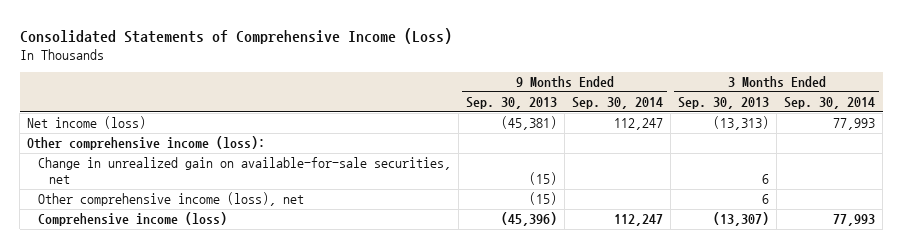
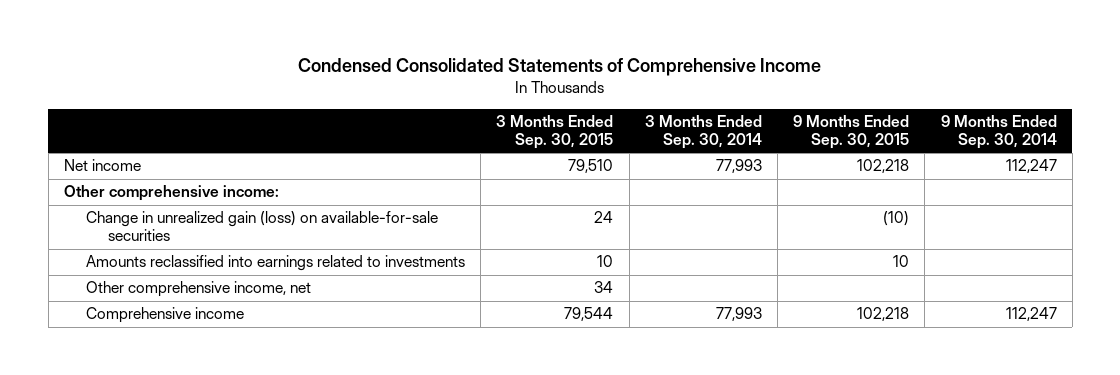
- Consolidated Statements of Comprehensive Income (Loss)
+ Condensed Consolidated Statements of Comprehensive Income
- | 9 Months Ended Sep. 30, 2013 | 9 Months Ended Sep. 30, 2014 | 3 Months Ended Sep. 30, 2013 | 3 Months Ended Sep. 30, 2014
+ | 3 Months Ended Sep. 30, 2015 | 3 Months Ended Sep. 30, 2014 | 9 Months Ended Sep. 30, 2015 | 9 Months Ended Sep. 30, 2014
- Net income (loss) | (45,381) | 112,247 | (13,313) | 77,993
- Other comprehensive income (loss):
- Change in unrealized gain on available-for-sale securities, net | (15) | | 6 |
- Other comprehensive income (loss), net | (15) | | 6 |
- Comprehensive income (loss) | (45,396) | 112,247 | (13,307) | 77,993
+ Net income | 79,510 | 77,993 | 102,218 | 112,247
+ Other comprehensive income:
+ Change in unrealized gain (loss) on available-for-sale securities | 24 | | (10) |
+ Amounts reclassified into earnings related to investments | 10 | | 10 |
+ Other comprehensive income, net | 34 | | |
+ Comprehensive income | 79,544 | 77,993 | 102,218 | 112,247

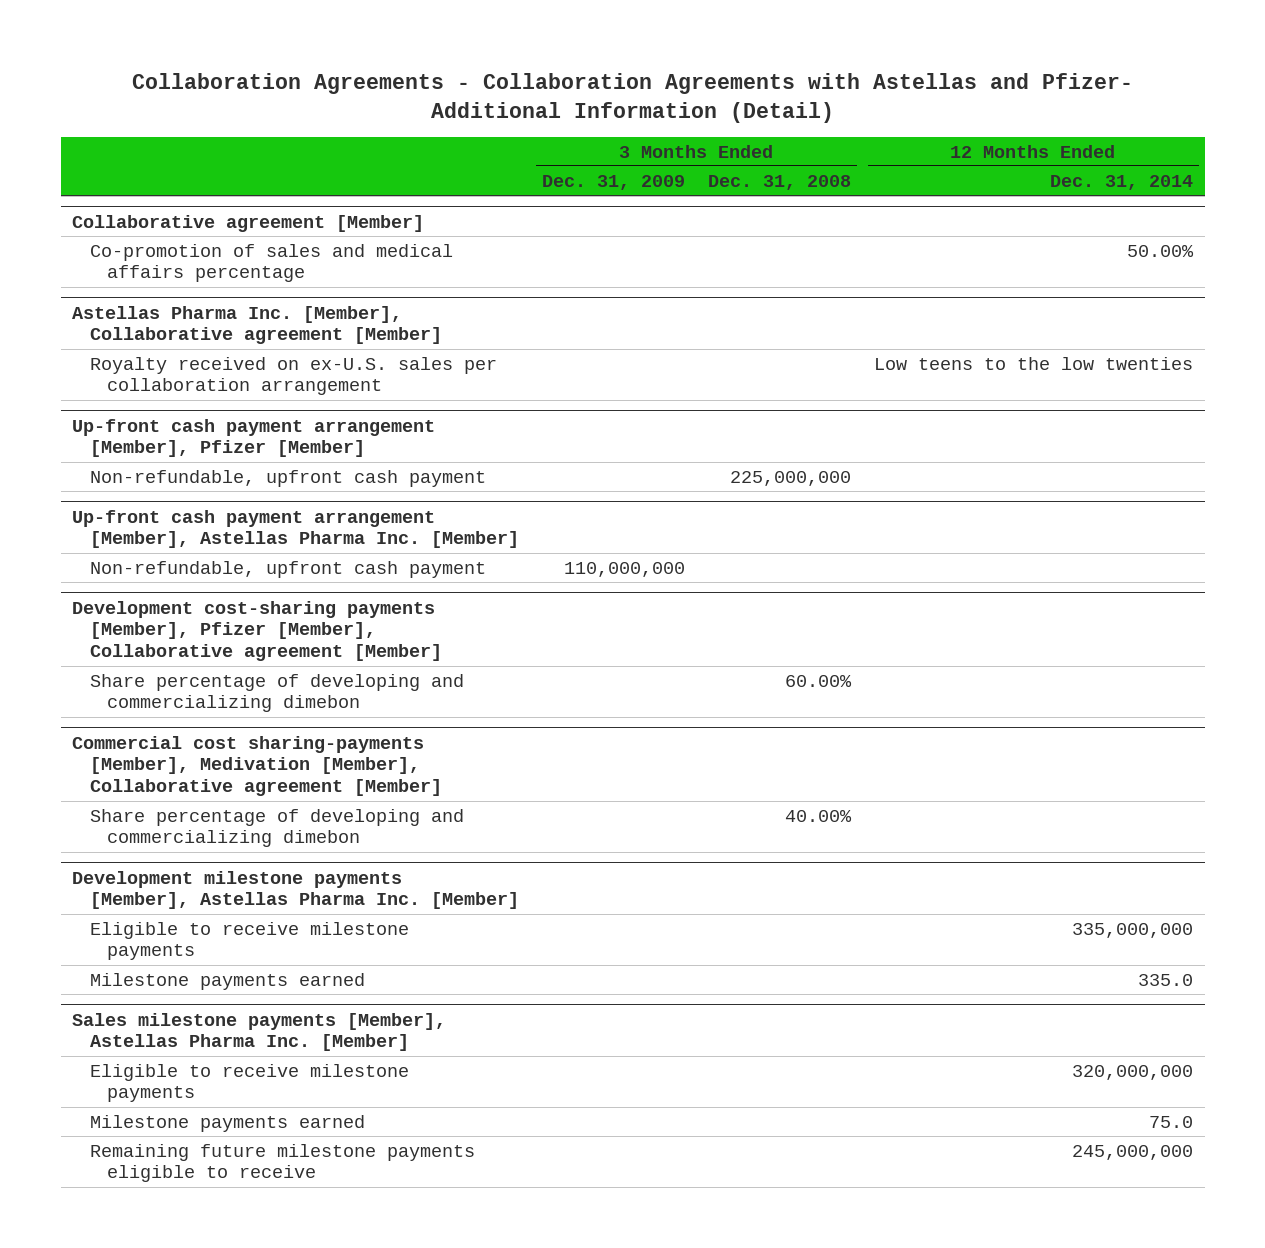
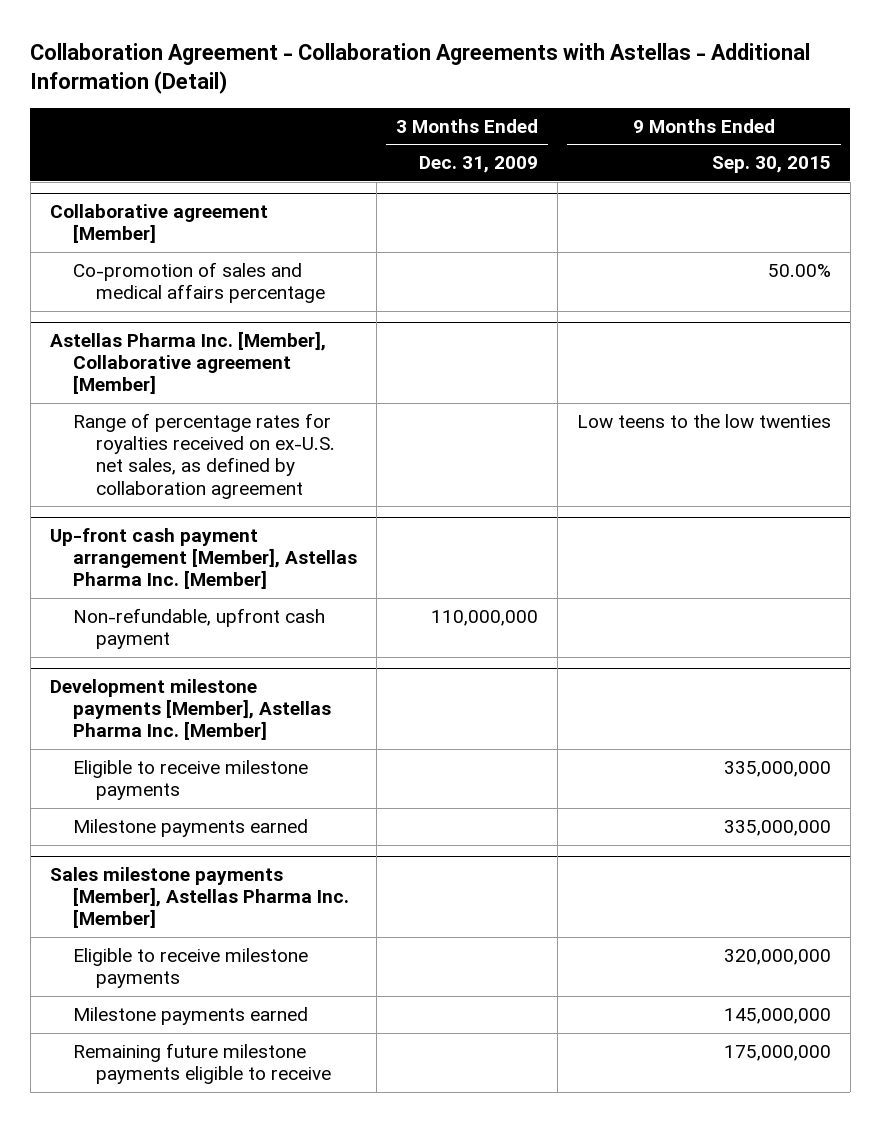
- Collaboration Agreements - Collaboration Agreements with Astellas and Pfizer- Additional Information (Detail)
+ Collaboration Agreement - Collaboration Agreements with Astellas - Additional Information (Detail)
- | 3 Months Ended Dec. 31, 2009 | 3 Months Ended Dec. 31, 2008 | 12 Months Ended Dec. 31, 2014
+ | 3 Months Ended Dec. 31, 2009 | 9 Months Ended Sep. 30, 2015
@ Astellas Pharma Inc. [Member], Collaborative agreement [Member]
- Royalty received on ex-U.S. sales per collaboration arrangement | | | Low teens to the low twenties
- Up-front cash payment arrangement [Member], Pfizer [Member]
- Non-refundable, upfront cash payment | | 225,000,000 |
@ Astellas Pharma Inc. [Member], Collaborative agreement [Member]
+ Range of percentage rates for royalties received on ex-U.S. net sales, as defined by collaboration agreement | | Low teens to the low twenties
- Development cost-sharing payments [Member], Pfizer [Member], Collaborative agreement [Member]
- Share percentage of developing and commercializing dimebon | | 60.00% |
- Commercial cost sharing-payments [Member], Medivation [Member], Collaborative agreement [Member]
- Share percentage of developing and commercializing dimebon | | 40.00% |

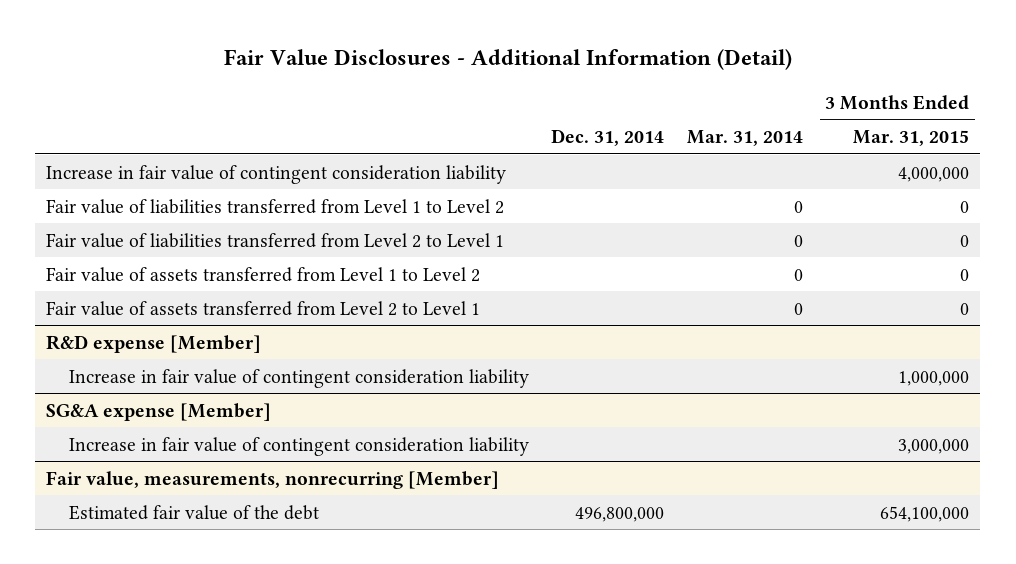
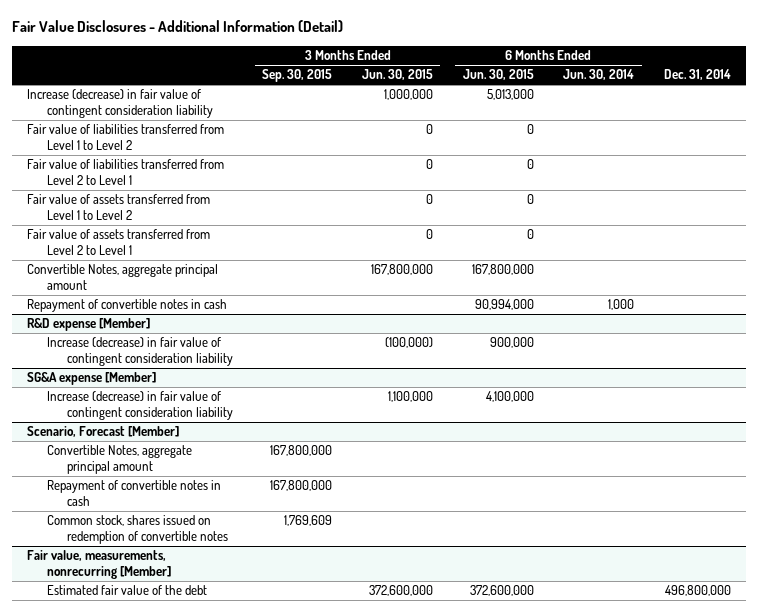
- | Dec. 31, 2014 | Mar. 31, 2014 | 3 Months Ended Mar. 31, 2015
+ | 3 Months Ended Sep. 30, 2015 | 3 Months Ended Jun. 30, 2015 | 6 Months Ended Jun. 30, 2015 | 6 Months Ended Jun. 30, 2014 | Dec. 31, 2014
- Increase in fair value of contingent consideration liability | | | 4,000,000
+ Increase (decrease) in fair value of contingent consideration liability | | 1,000,000 | 5,013,000 | |
+ Convertible Notes, aggregate principal amount | | 167,800,000 | 167,800,000 | |
+ Repayment of convertible notes in cash | | | 90,994,000 | 1,000 |
@ R&D expense [Member]
- Increase in fair value of contingent consideration liability | | | 1,000,000
+ Increase (decrease) in fair value of contingent consideration liability | | (100,000) | 900,000 | |
@ SG&A expense [Member]
- Increase in fair value of contingent consideration liability | | | 3,000,000
+ Increase (decrease) in fair value of contingent consideration liability | | 1,100,000 | 4,100,000 | |
+ Scenario, Forecast [Member]
+ Convertible Notes, aggregate principal amount | 167,800,000 | | | |
+ Repayment of convertible notes in cash | 167,800,000 | | | |
+ Common stock, shares issued on redemption of convertible notes | 1,769,609 | | | |

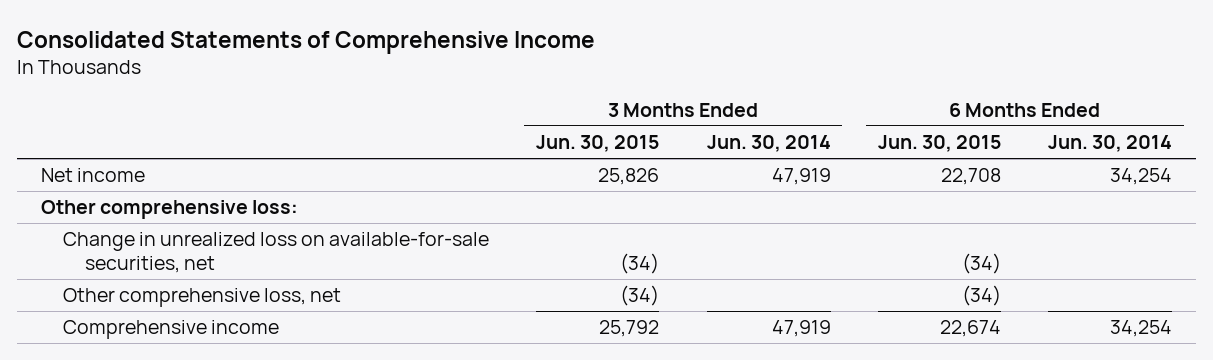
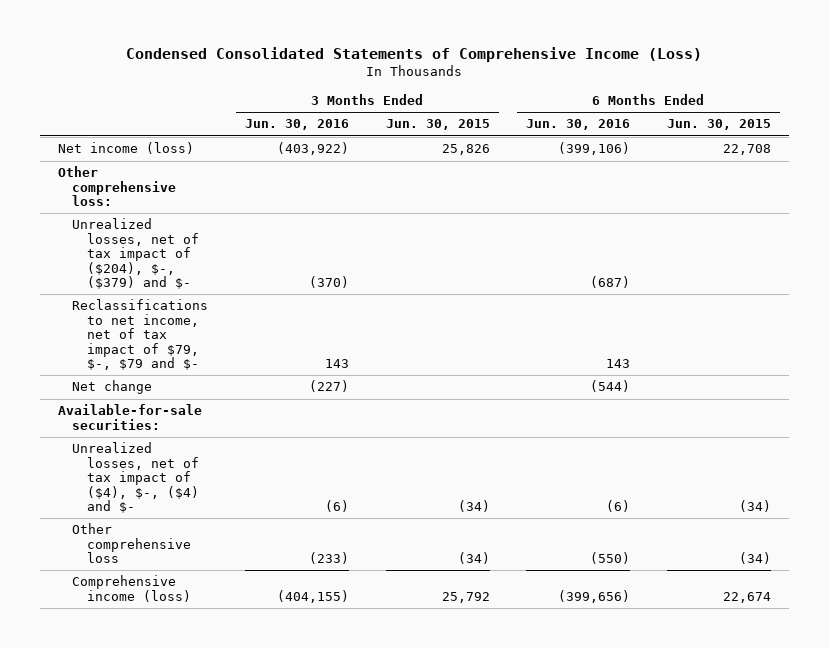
- Consolidated Statements of Comprehensive Income
+ Condensed Consolidated Statements of Comprehensive Income (Loss)
- | 3 Months Ended Jun. 30, 2015 | 3 Months Ended Jun. 30, 2014 | 6 Months Ended Jun. 30, 2015 | 6 Months Ended Jun. 30, 2014
+ | 3 Months Ended Jun. 30, 2016 | 3 Months Ended Jun. 30, 2015 | 6 Months Ended Jun. 30, 2016 | 6 Months Ended Jun. 30, 2015
- Net income | 25,826 | 47,919 | 22,708 | 34,254
+ Net income (loss) | (403,922) | 25,826 | (399,106) | 22,708
- Change in unrealized loss on available-for-sale securities, net | (34) | | (34) |
- Other comprehensive loss, net | (34) | | (34) |
- Comprehensive income | 25,792 | 47,919 | 22,674 | 34,254
+ Unrealized losses, net of tax impact of ($204), $-, ($379) and $- | (370) | | (687) |
+ Reclassifications to net income, net of tax impact of $79, $-, $79 and $- | 143 | | 143 |
+ Net change | (227) | | (544) |
+ Available-for-sale securities:
+ Unrealized losses, net of tax impact of ($4), $-, ($4) and $- | (6) | (34) | (6) | (34)
+ Other comprehensive loss | (233) | (34) | (550) | (34)
+ Comprehensive income (loss) | (404,155) | 25,792 | (399,656) | 22,674

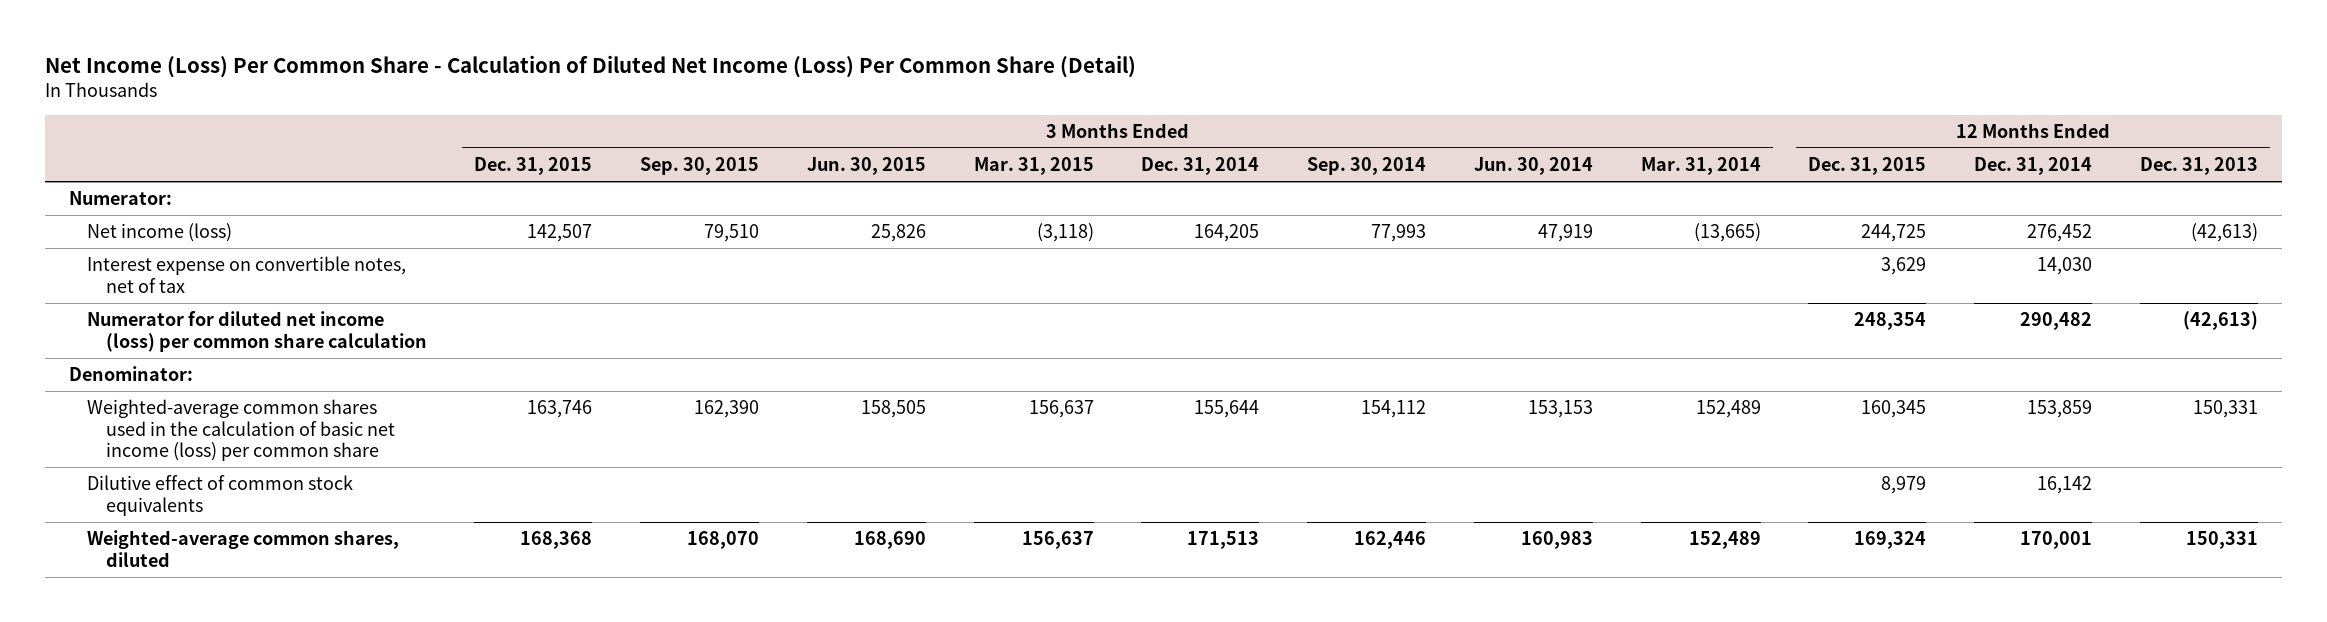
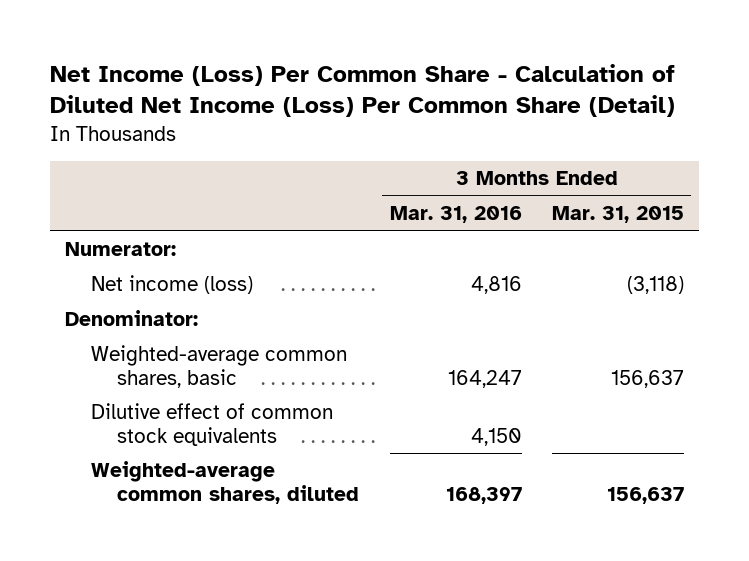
- | 3 Months Ended Dec. 31, 2015 | 3 Months Ended Sep. 30, 2015 | 3 Months Ended Jun. 30, 2015 | 3 Months Ended Mar. 31, 2015 | 3 Months Ended Dec. 31, 2014 | 3 Months Ended Sep. 30, 2014 | 3 Months Ended Jun. 30, 2014 | 3 Months Ended Mar. 31, 2014 | 12 Months Ended Dec. 31, 2015 | 12 Months Ended Dec. 31, 2014 | 12 Months Ended Dec. 31, 2013
+ | 3 Months Ended Mar. 31, 2016 | 3 Months Ended Mar. 31, 2015
- Interest expense on convertible notes, net of tax | | | | | | | | | 3,629 | 14,030 |
- Numerator for diluted net income (loss) per common share calculation | | | | | | | | | 248,354 | 290,482 | (42,613)
- Weighted-average common shares used in the calculation of basic net income (loss) per common share | 163,746 | 162,390 | 158,505 | 156,637 | 155,644 | 154,112 | 153,153 | 152,489 | 160,345 | 153,859 | 150,331
+ Weighted-average common shares, basic | 164,247 | 156,637

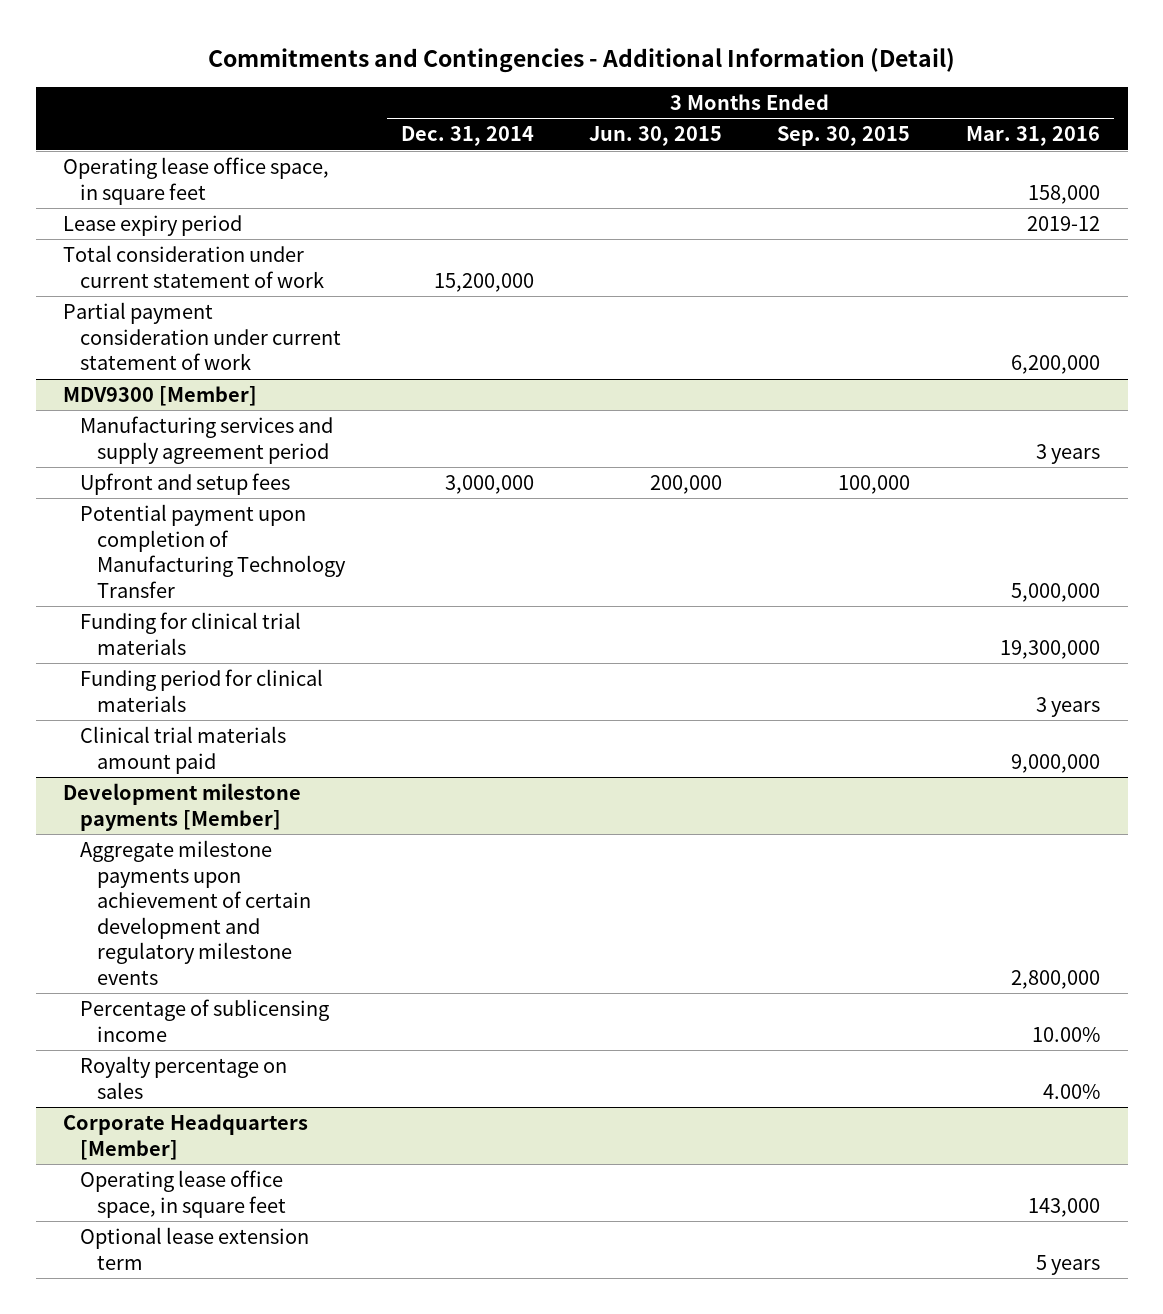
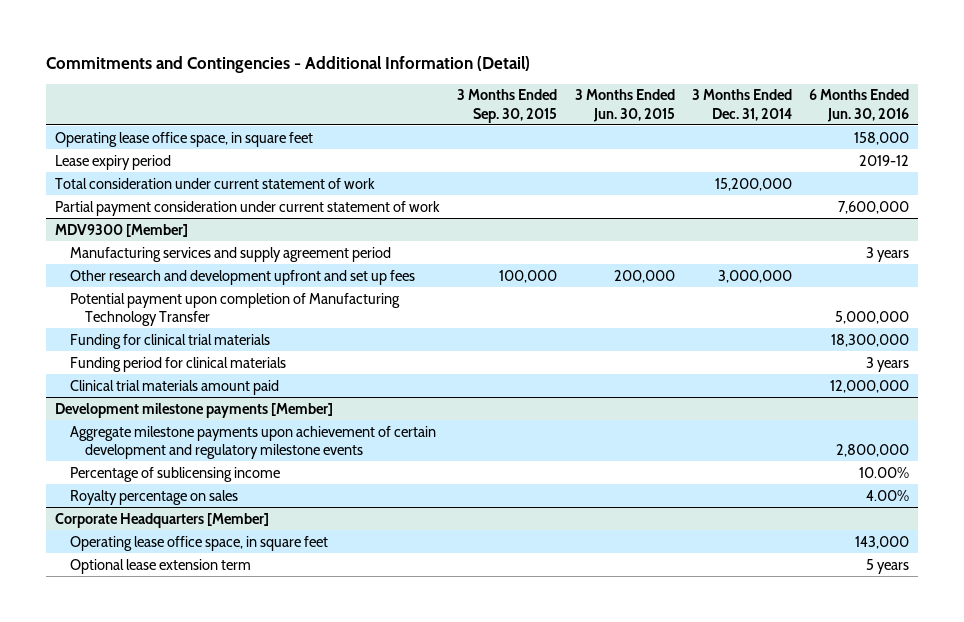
- | 3 Months Ended Dec. 31, 2014 | 3 Months Ended Jun. 30, 2015 | 3 Months Ended Sep. 30, 2015 | 3 Months Ended Mar. 31, 2016
+ | 3 Months Ended Sep. 30, 2015 | 3 Months Ended Jun. 30, 2015 | 3 Months Ended Dec. 31, 2014 | 6 Months Ended Jun. 30, 2016
@ MDV9300 [Member]
- Upfront and setup fees | 3,000,000 | 200,000 | 100,000 |
+ Other research and development upfront and set up fees | 100,000 | 200,000 | 3,000,000 |

